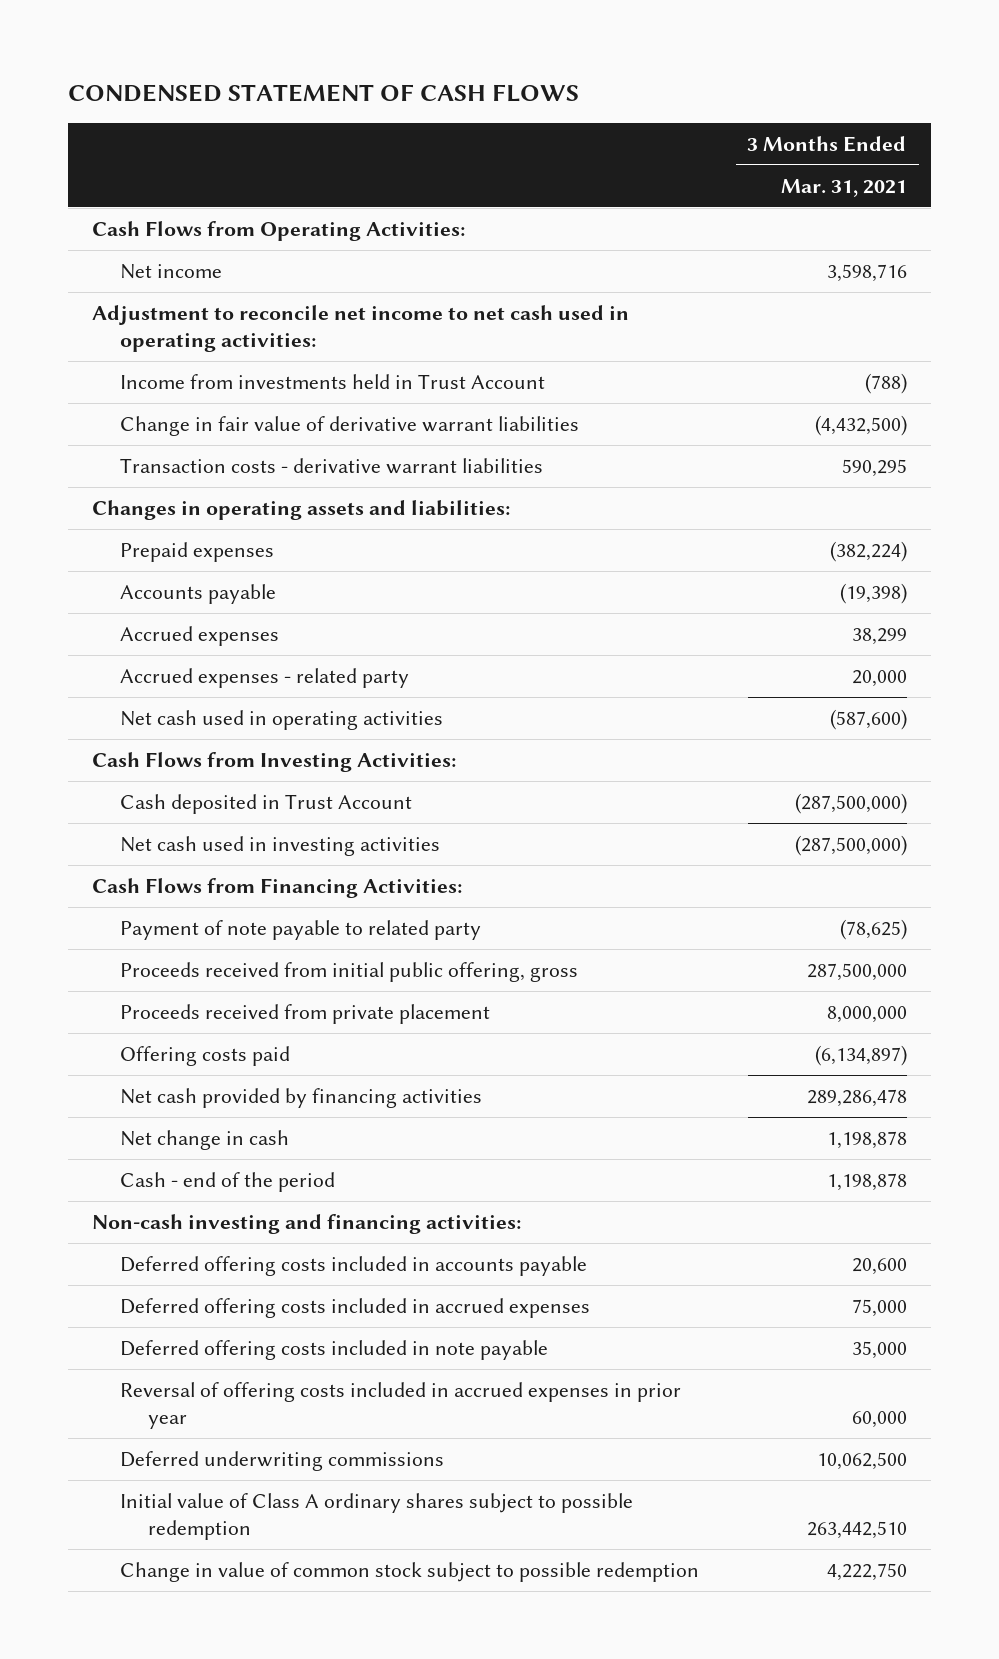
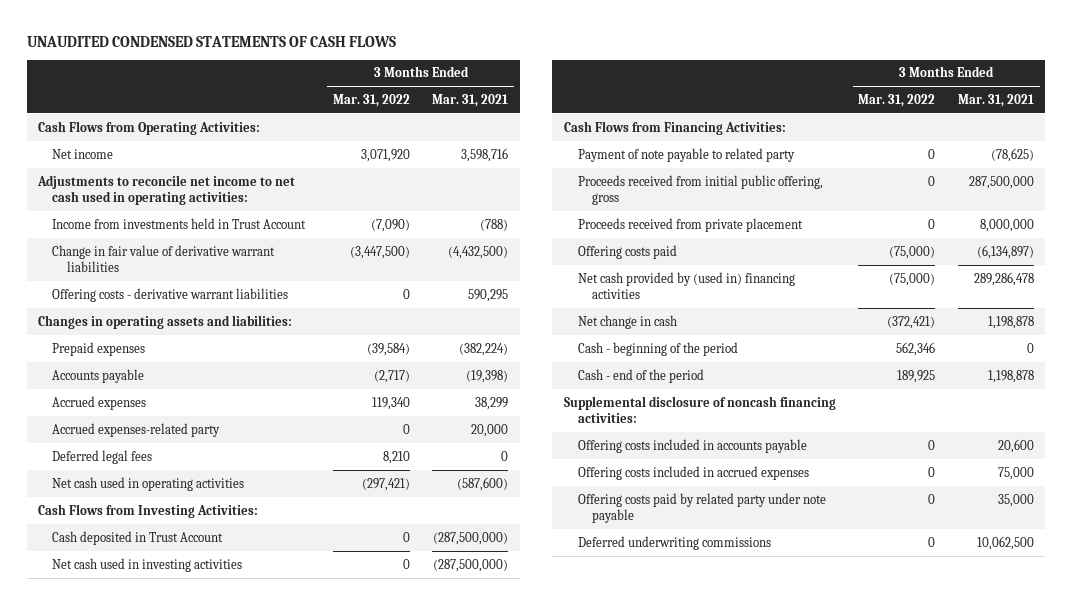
- CONDENSED STATEMENT OF CASH FLOWS
+ UNAUDITED CONDENSED STATEMENTS OF CASH FLOWS
- | 3 Months Ended Mar. 31, 2021
+ | 3 Months Ended Mar. 31, 2022 | 3 Months Ended Mar. 31, 2021
- Adjustment to reconcile net income to net cash used in operating activities:
+ Adjustments to reconcile net income to net cash used in operating activities:
- Transaction costs - derivative warrant liabilities | 590,295
+ Offering costs - derivative warrant liabilities | 0 | 590,295
- Accrued expenses - related party | 20,000
+ Accrued expenses-related party | 0 | 20,000
+ Deferred legal fees | 8,210 | 0
- Net cash provided by financing activities | 289,286,478
+ Net cash provided by (used in) financing activities | (75,000) | 289,286,478
+ Cash - beginning of the period | 562,346 | 0
- Non-cash investing and financing activities:
- Deferred offering costs included in accounts payable | 20,600
- Deferred offering costs included in accrued expenses | 75,000
- Deferred offering costs included in note payable | 35,000
- Reversal of offering costs included in accrued expenses in prior year | 60,000
+ Supplemental disclosure of noncash financing activities:
+ Offering costs included in accounts payable | 0 | 20,600
+ Offering costs included in accrued expenses | 0 | 75,000
+ Offering costs paid by related party under note payable | 0 | 35,000
- Initial value of Class A ordinary shares subject to possible redemption | 263,442,510
- Change in value of common stock subject to possible redemption | 4,222,750

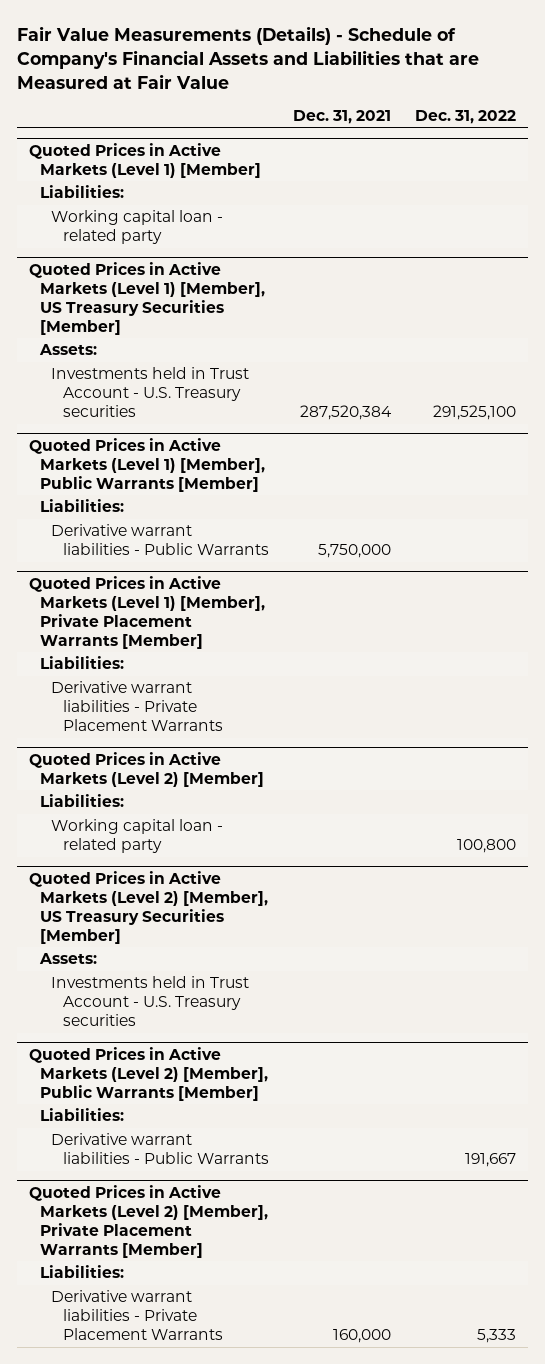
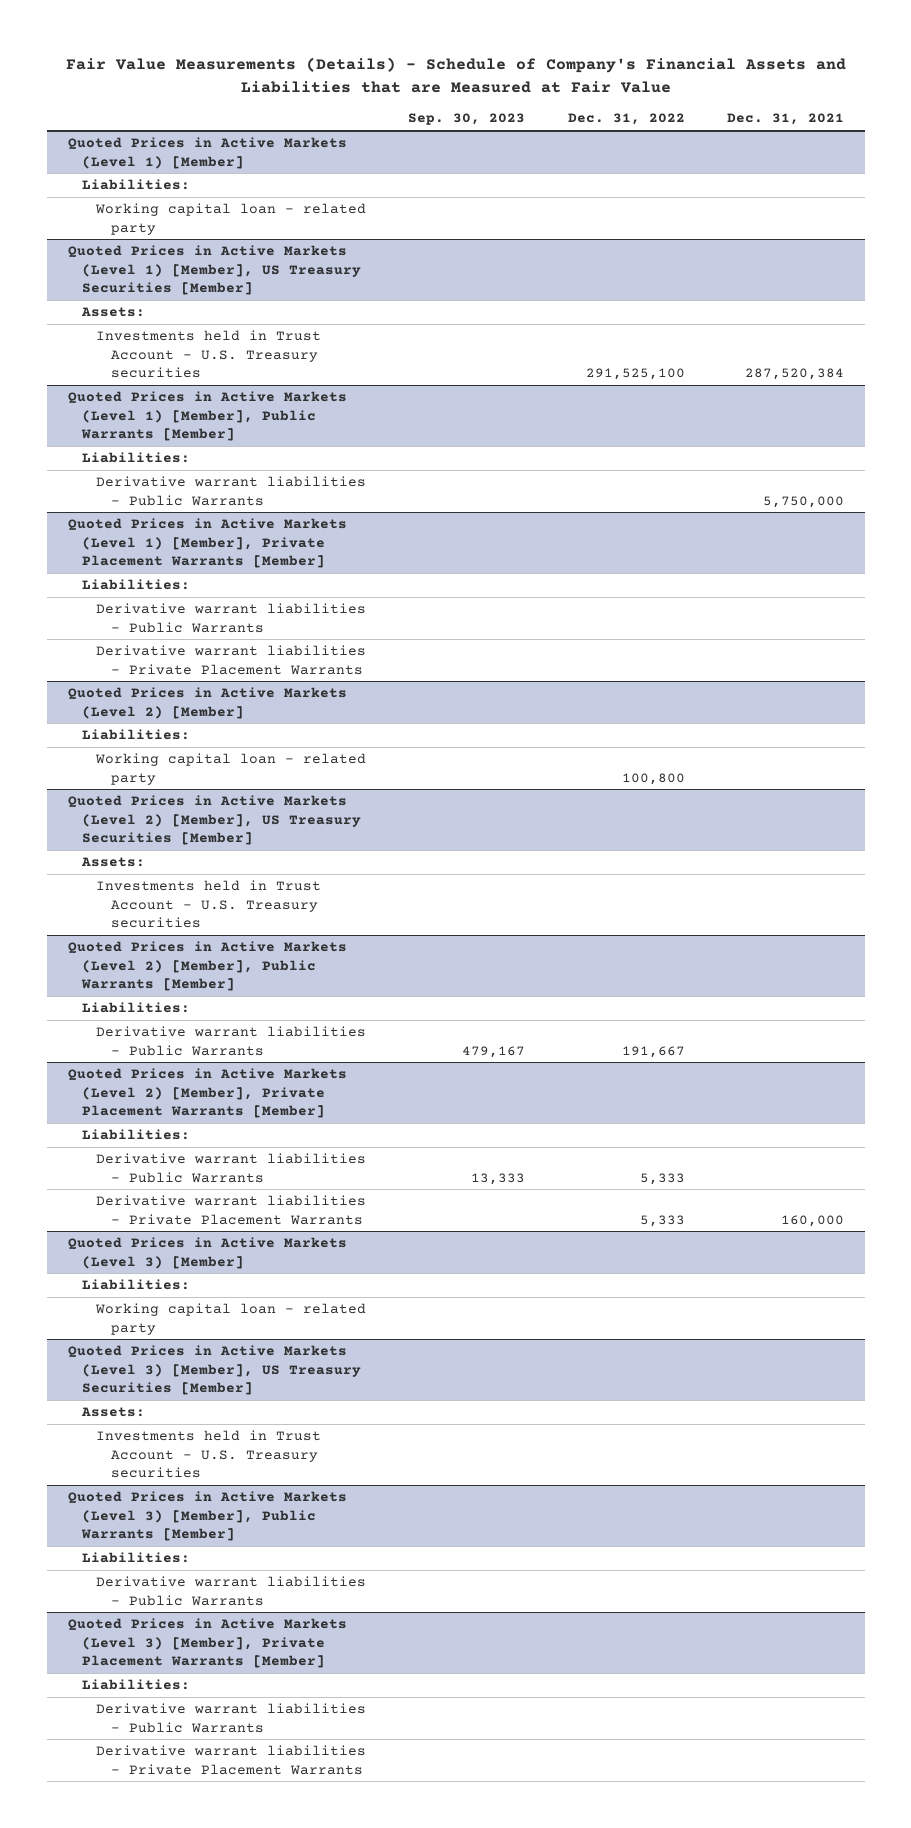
- | Dec. 31, 2021 | Dec. 31, 2022
+ | Sep. 30, 2023 | Dec. 31, 2022 | Dec. 31, 2021
@ Quoted Prices in Active Markets (Level 1) [Member], Private Placement Warrants [Member]
+ Derivative warrant liabilities - Public Warrants
@ Quoted Prices in Active Markets (Level 2) [Member], Private Placement Warrants [Member]
+ Derivative warrant liabilities - Public Warrants | 13,333 | 5,333 |
+ Quoted Prices in Active Markets (Level 3) [Member]
+ Liabilities:
+ Working capital loan - related party
+ Quoted Prices in Active Markets (Level 3) [Member], US Treasury Securities [Member]
+ Assets:
+ Investments held in Trust Account - U.S. Treasury securities
+ Quoted Prices in Active Markets (Level 3) [Member], Public Warrants [Member]
+ Liabilities:
+ Derivative warrant liabilities - Public Warrants
+ Quoted Prices in Active Markets (Level 3) [Member], Private Placement Warrants [Member]
+ Liabilities:
+ Derivative warrant liabilities - Public Warrants
+ Derivative warrant liabilities - Private Placement Warrants

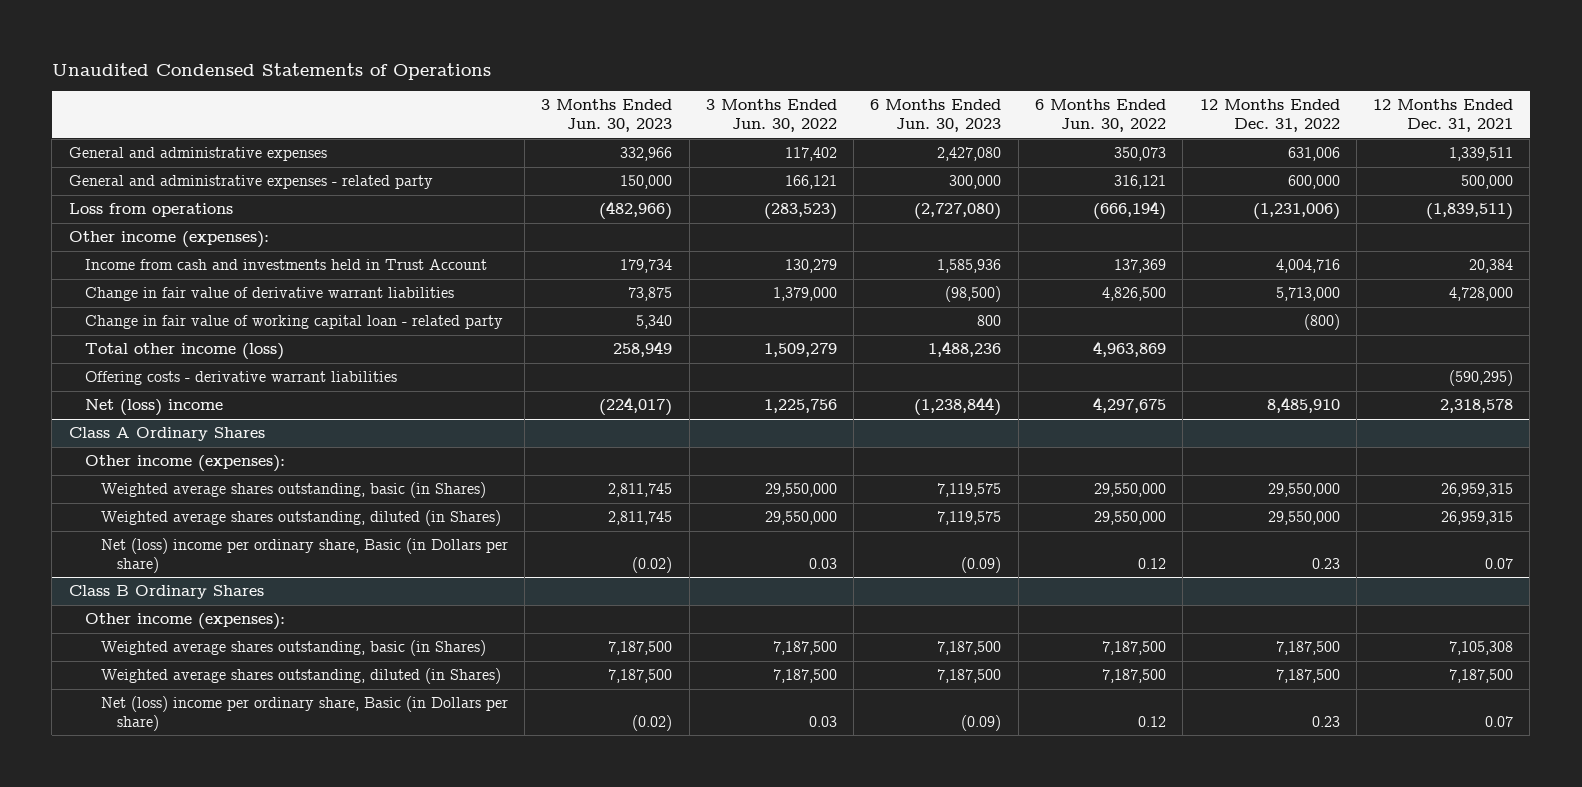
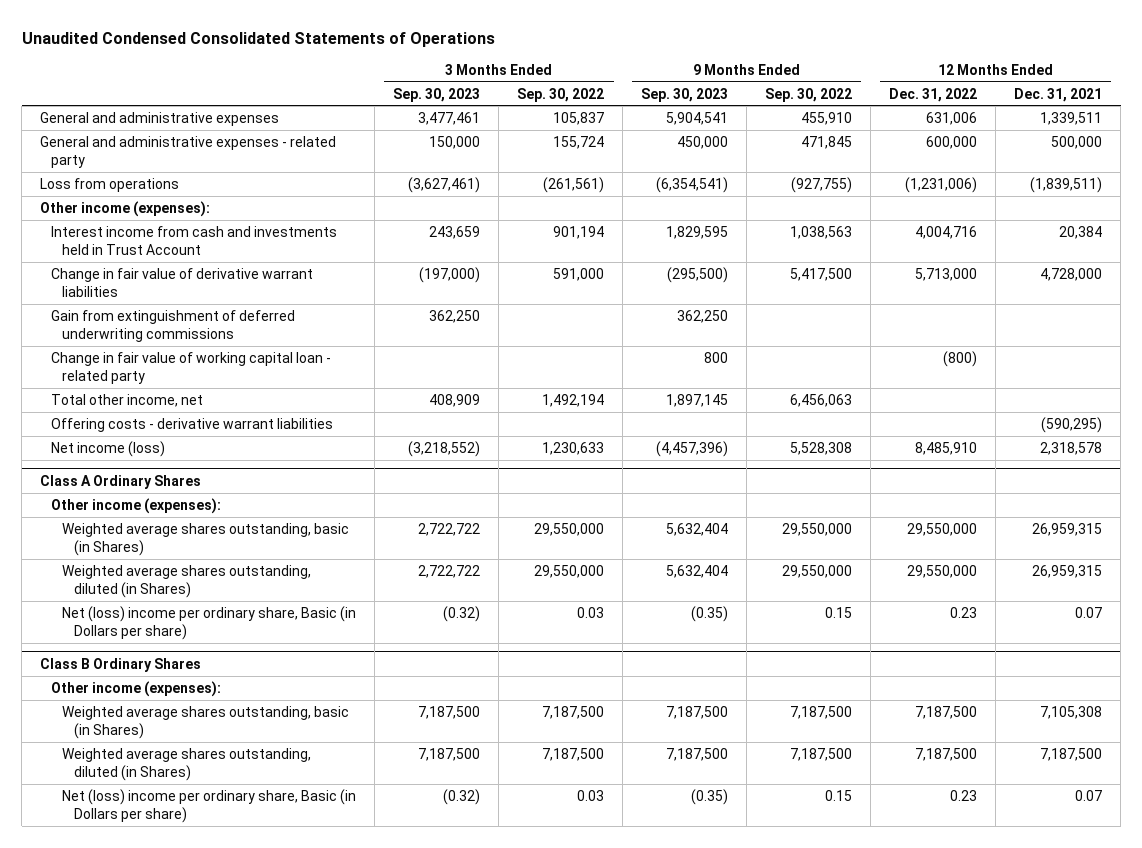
- Unaudited Condensed Statements of Operations
+ Unaudited Condensed Consolidated Statements of Operations
- | 3 Months Ended Jun. 30, 2023 | 3 Months Ended Jun. 30, 2022 | 6 Months Ended Jun. 30, 2023 | 6 Months Ended Jun. 30, 2022 | 12 Months Ended Dec. 31, 2022 | 12 Months Ended Dec. 31, 2021
+ | 3 Months Ended Sep. 30, 2023 | 3 Months Ended Sep. 30, 2022 | 9 Months Ended Sep. 30, 2023 | 9 Months Ended Sep. 30, 2022 | 12 Months Ended Dec. 31, 2022 | 12 Months Ended Dec. 31, 2021
- Income from cash and investments held in Trust Account | 179,734 | 130,279 | 1,585,936 | 137,369 | 4,004,716 | 20,384
+ Interest income from cash and investments held in Trust Account | 243,659 | 901,194 | 1,829,595 | 1,038,563 | 4,004,716 | 20,384
+ Gain from extinguishment of deferred underwriting commissions | 362,250 | | 362,250 | | |
- Total other income (loss) | 258,949 | 1,509,279 | 1,488,236 | 4,963,869 | |
+ Total other income, net | 408,909 | 1,492,194 | 1,897,145 | 6,456,063 | |
- Net (loss) income | (224,017) | 1,225,756 | (1,238,844) | 4,297,675 | 8,485,910 | 2,318,578
+ Net income (loss) | (3,218,552) | 1,230,633 | (4,457,396) | 5,528,308 | 8,485,910 | 2,318,578

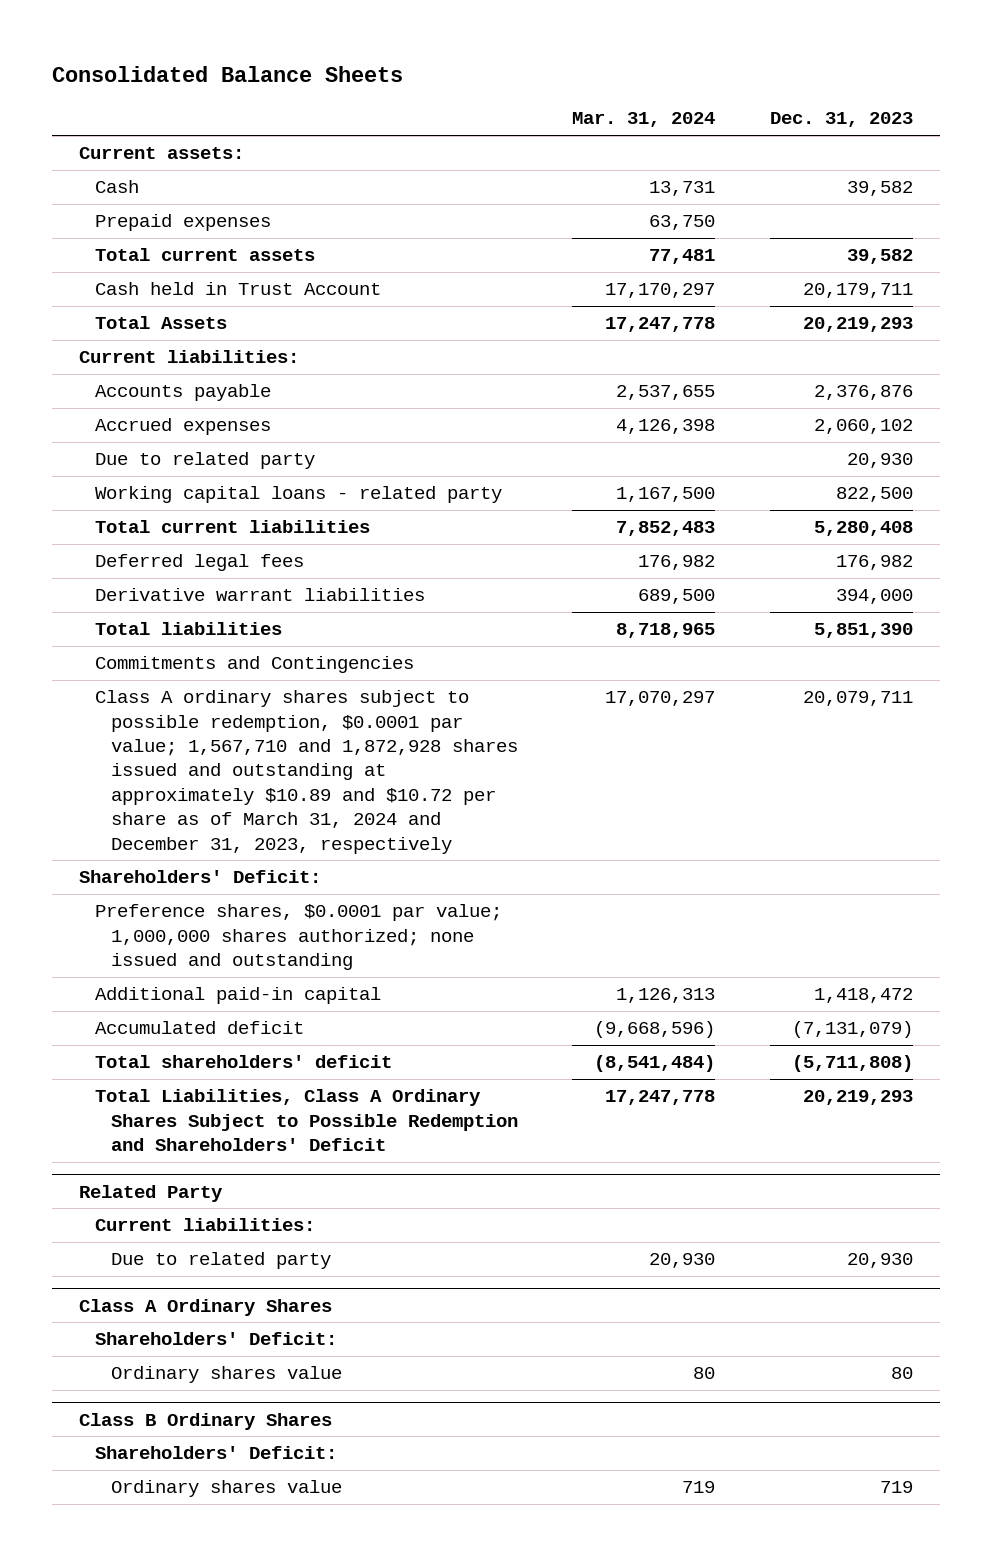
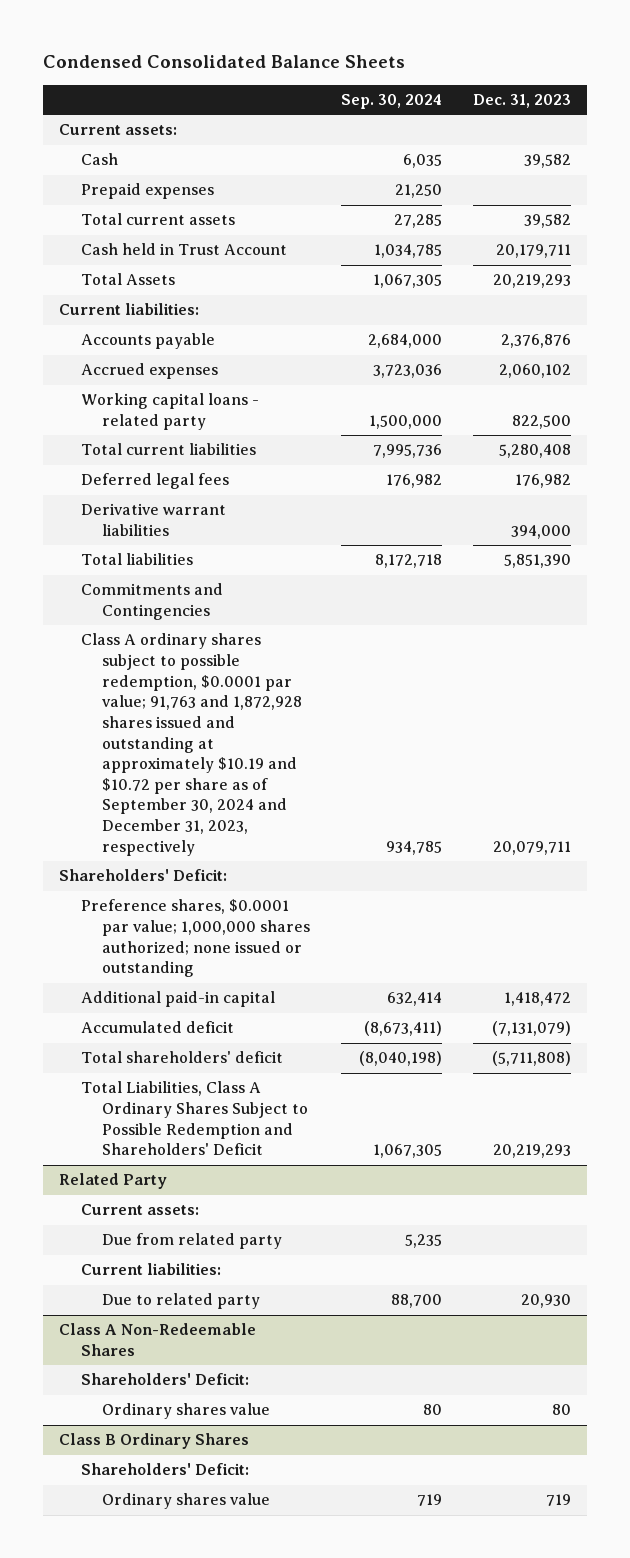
- Consolidated Balance Sheets
+ Condensed Consolidated Balance Sheets
- | Mar. 31, 2024 | Dec. 31, 2023
+ | Sep. 30, 2024 | Dec. 31, 2023
- Due to related party | | 20,930
- Class A ordinary shares subject to possible redemption, $0.0001 par value; 1,567,710 and 1,872,928 shares issued and outstanding at approximately $10.89 and $10.72 per share as of March 31, 2024 and December 31, 2023, respectively | 17,070,297 | 20,079,711
+ Class A ordinary shares subject to possible redemption, $0.0001 par value; 91,763 and 1,872,928 shares issued and outstanding at approximately $10.19 and $10.72 per share as of September 30, 2024 and December 31, 2023, respectively | 934,785 | 20,079,711
- Preference shares, $0.0001 par value; 1,000,000 shares authorized; none issued and outstanding
+ Preference shares, $0.0001 par value; 1,000,000 shares authorized; none issued or outstanding
@ Related Party
+ Current assets:
+ Due from related party | 5,235 |
- Class A Ordinary Shares
+ Class A Non-Redeemable Shares

